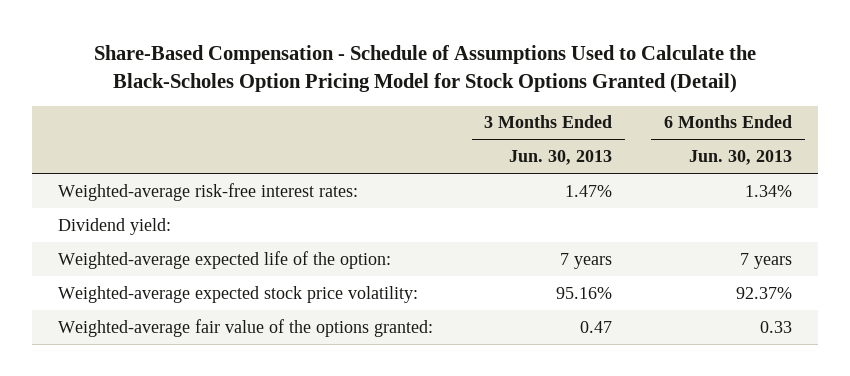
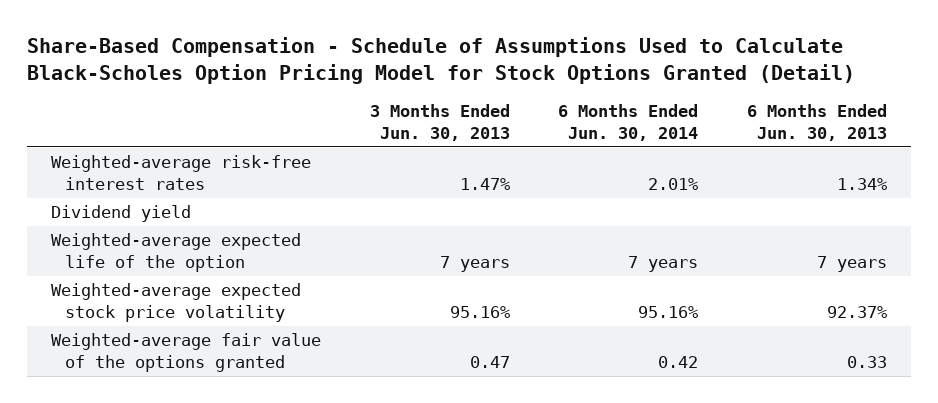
- Share-Based Compensation - Schedule of Assumptions Used to Calculate the Black-Scholes Option Pricing Model for Stock Options Granted (Detail)
+ Share-Based Compensation - Schedule of Assumptions Used to Calculate Black-Scholes Option Pricing Model for Stock Options Granted (Detail)
- | 3 Months Ended Jun. 30, 2013 | 6 Months Ended Jun. 30, 2013
+ | 3 Months Ended Jun. 30, 2013 | 6 Months Ended Jun. 30, 2014 | 6 Months Ended Jun. 30, 2013
- Weighted-average risk-free interest rates: | 1.47% | 1.34%
- Dividend yield:
- Weighted-average expected life of the option: | 7 years | 7 years
- Weighted-average expected stock price volatility: | 95.16% | 92.37%
- Weighted-average fair value of the options granted: | 0.47 | 0.33
+ Weighted-average risk-free interest rates | 1.47% | 2.01% | 1.34%
+ Dividend yield
+ Weighted-average expected life of the option | 7 years | 7 years | 7 years
+ Weighted-average expected stock price volatility | 95.16% | 95.16% | 92.37%
+ Weighted-average fair value of the options granted | 0.47 | 0.42 | 0.33

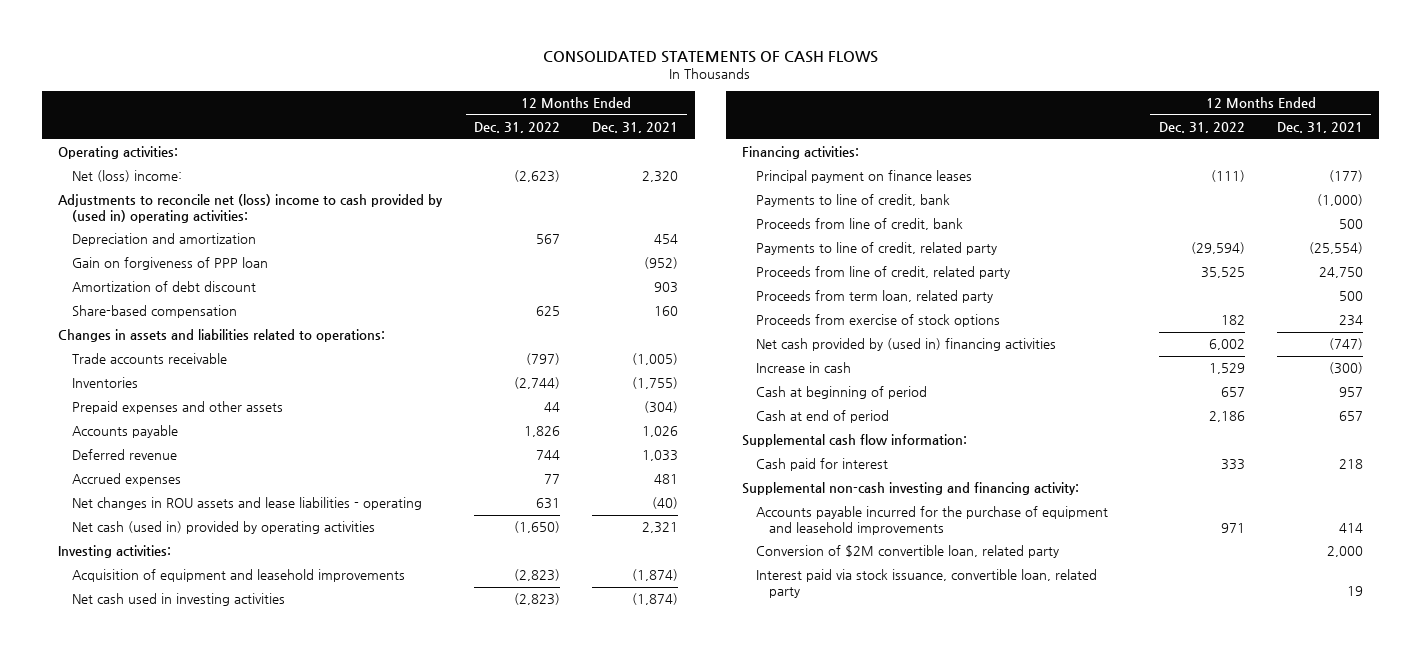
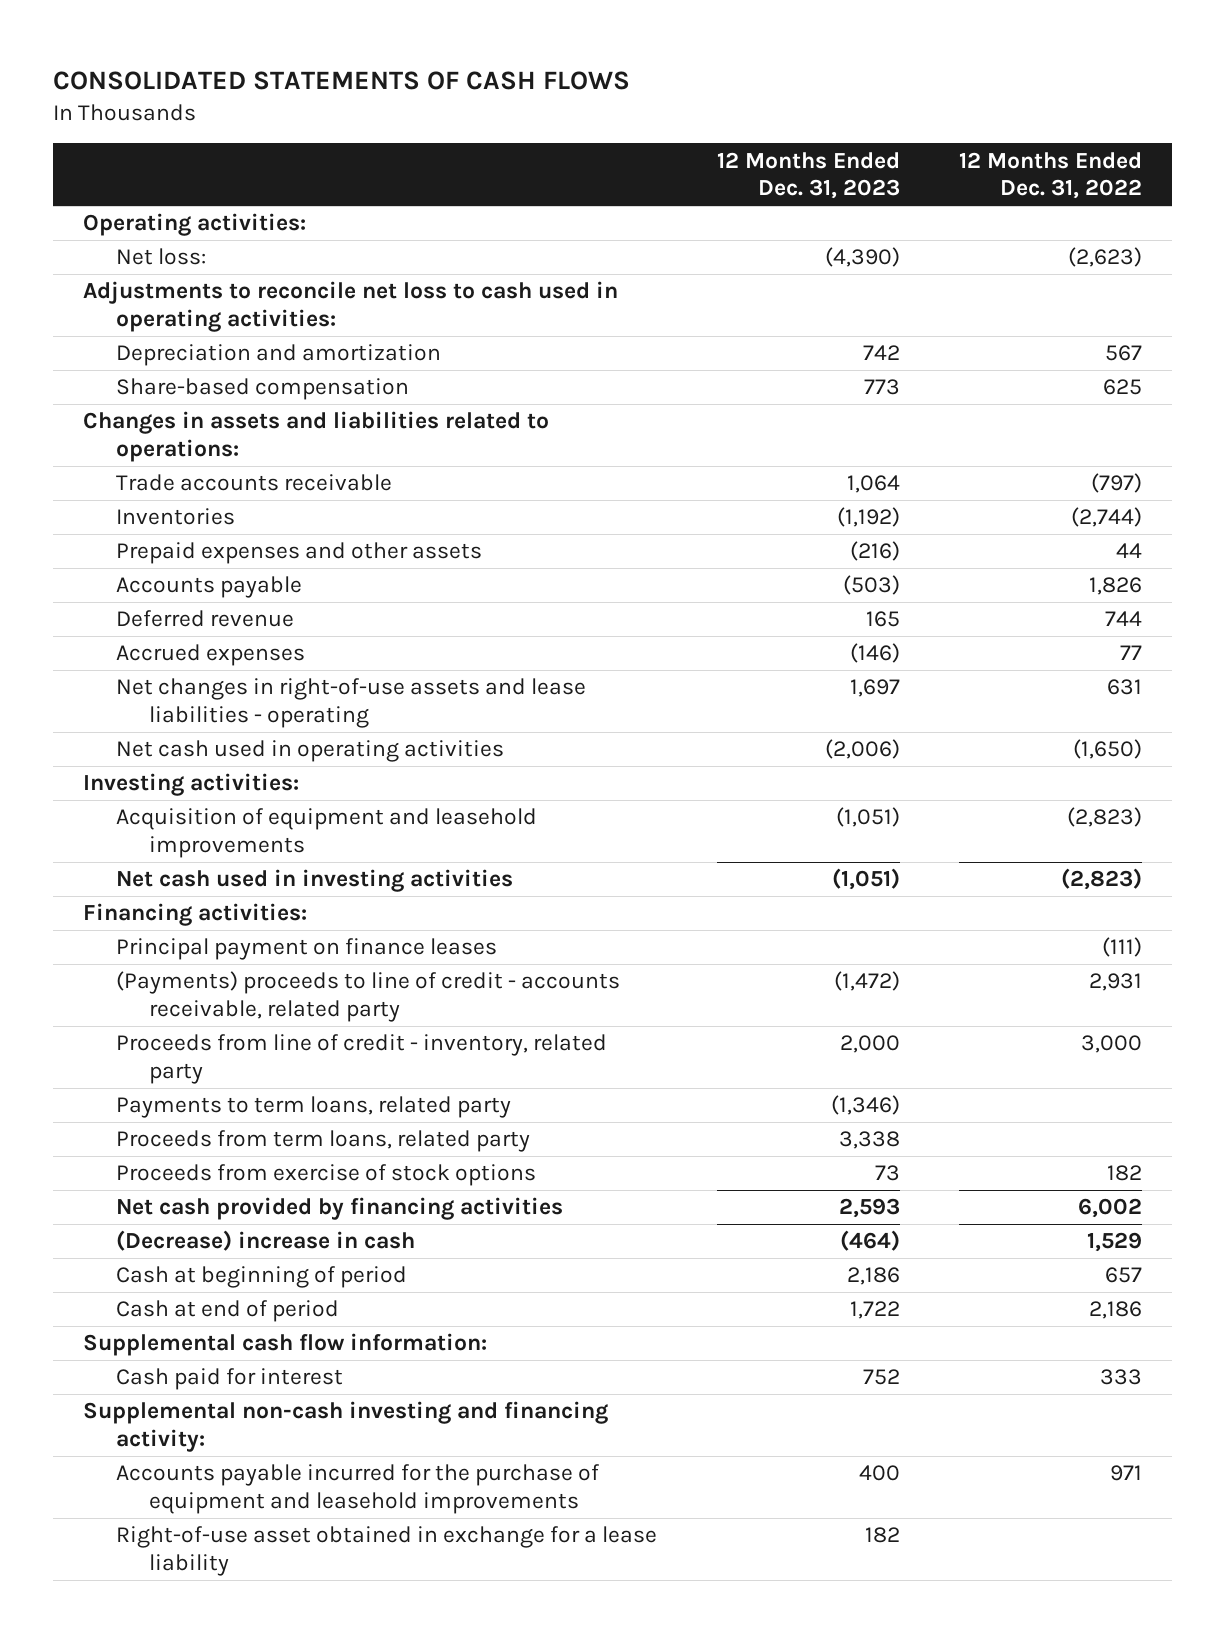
- | 12 Months Ended Dec. 31, 2022 | 12 Months Ended Dec. 31, 2021
+ | 12 Months Ended Dec. 31, 2023 | 12 Months Ended Dec. 31, 2022
- Net (loss) income: | (2,623) | 2,320
- Adjustments to reconcile net (loss) income to cash provided by (used in) operating activities:
+ Net loss: | (4,390) | (2,623)
+ Adjustments to reconcile net loss to cash used in operating activities:
- Gain on forgiveness of PPP loan | | (952)
- Amortization of debt discount | | 903
- Net changes in ROU assets and lease liabilities - operating | 631 | (40)
- Net cash (used in) provided by operating activities | (1,650) | 2,321
+ Net changes in right-of-use assets and lease liabilities - operating | 1,697 | 631
+ Net cash used in operating activities | (2,006) | (1,650)
- Payments to line of credit, bank | | (1,000)
- Proceeds from line of credit, bank | | 500
- Payments to line of credit, related party | (29,594) | (25,554)
- Proceeds from line of credit, related party | 35,525 | 24,750
- Proceeds from term loan, related party | | 500
+ (Payments) proceeds to line of credit - accounts receivable, related party | (1,472) | 2,931
+ Proceeds from line of credit - inventory, related party | 2,000 | 3,000
+ Payments to term loans, related party | (1,346) |
+ Proceeds from term loans, related party | 3,338 |
- Net cash provided by (used in) financing activities | 6,002 | (747)
- Increase in cash | 1,529 | (300)
+ Net cash provided by financing activities | 2,593 | 6,002
+ (Decrease) increase in cash | (464) | 1,529
- Conversion of $2M convertible loan, related party | | 2,000
- Interest paid via stock issuance, convertible loan, related party | | 19
+ Right-of-use asset obtained in exchange for a lease liability | 182 |

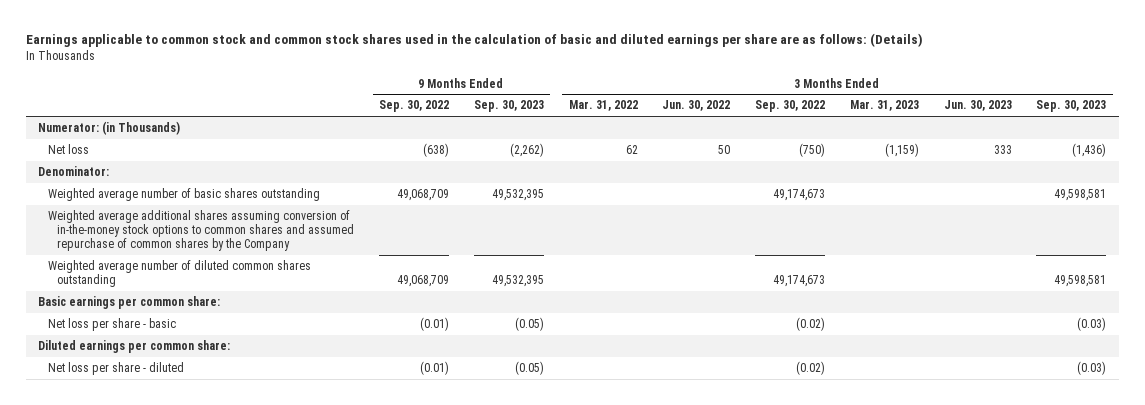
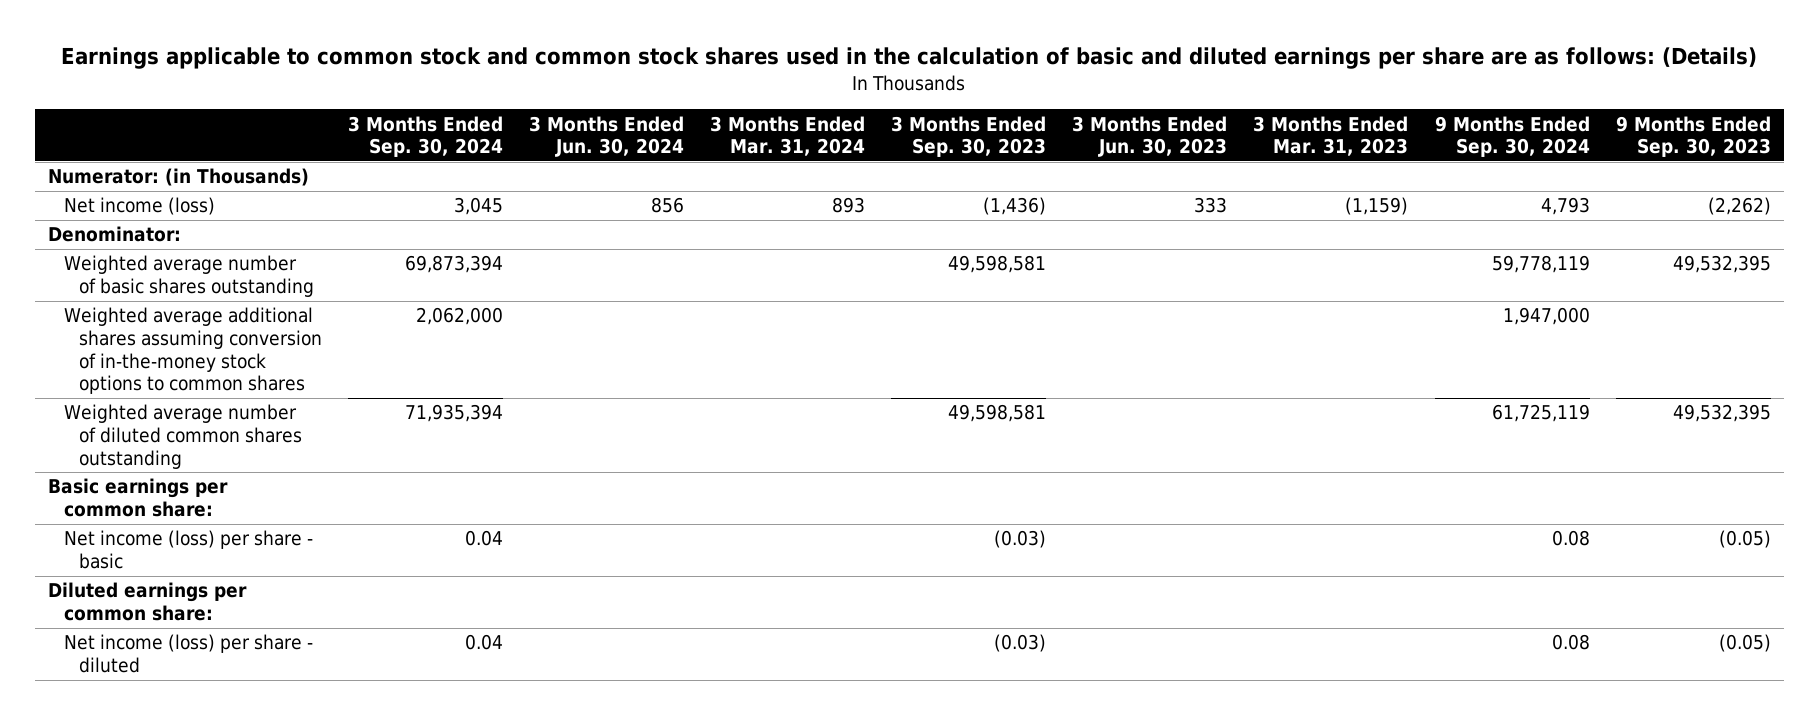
- | 9 Months Ended Sep. 30, 2022 | 9 Months Ended Sep. 30, 2023 | 3 Months Ended Mar. 31, 2022 | 3 Months Ended Jun. 30, 2022 | 3 Months Ended Sep. 30, 2022 | 3 Months Ended Mar. 31, 2023 | 3 Months Ended Jun. 30, 2023 | 3 Months Ended Sep. 30, 2023
+ | 3 Months Ended Sep. 30, 2024 | 3 Months Ended Jun. 30, 2024 | 3 Months Ended Mar. 31, 2024 | 3 Months Ended Sep. 30, 2023 | 3 Months Ended Jun. 30, 2023 | 3 Months Ended Mar. 31, 2023 | 9 Months Ended Sep. 30, 2024 | 9 Months Ended Sep. 30, 2023
- Net loss | (638) | (2,262) | 62 | 50 | (750) | (1,159) | 333 | (1,436)
+ Net income (loss) | 3,045 | 856 | 893 | (1,436) | 333 | (1,159) | 4,793 | (2,262)
- Weighted average additional shares assuming conversion of in-the-money stock options to common shares and assumed repurchase of common shares by the Company
+ Weighted average additional shares assuming conversion of in-the-money stock options to common shares | 2,062,000 | | | | | | 1,947,000 |
- Net loss per share - basic | (0.01) | (0.05) | | | (0.02) | | | (0.03)
+ Net income (loss) per share - basic | 0.04 | | | (0.03) | | | 0.08 | (0.05)
- Net loss per share - diluted | (0.01) | (0.05) | | | (0.02) | | | (0.03)
+ Net income (loss) per share - diluted | 0.04 | | | (0.03) | | | 0.08 | (0.05)

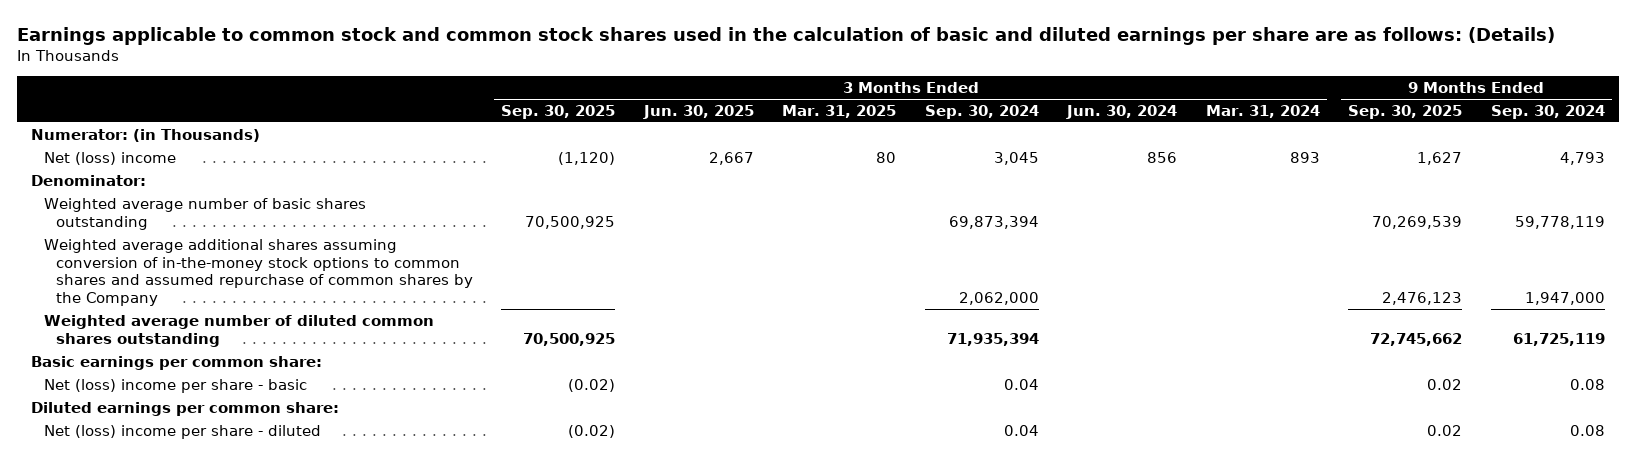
- | 3 Months Ended Sep. 30, 2024 | 3 Months Ended Jun. 30, 2024 | 3 Months Ended Mar. 31, 2024 | 3 Months Ended Sep. 30, 2023 | 3 Months Ended Jun. 30, 2023 | 3 Months Ended Mar. 31, 2023 | 9 Months Ended Sep. 30, 2024 | 9 Months Ended Sep. 30, 2023
+ | 3 Months Ended Sep. 30, 2025 | 3 Months Ended Jun. 30, 2025 | 3 Months Ended Mar. 31, 2025 | 3 Months Ended Sep. 30, 2024 | 3 Months Ended Jun. 30, 2024 | 3 Months Ended Mar. 31, 2024 | 9 Months Ended Sep. 30, 2025 | 9 Months Ended Sep. 30, 2024
- Net income (loss) | 3,045 | 856 | 893 | (1,436) | 333 | (1,159) | 4,793 | (2,262)
+ Net (loss) income | (1,120) | 2,667 | 80 | 3,045 | 856 | 893 | 1,627 | 4,793
- Weighted average additional shares assuming conversion of in-the-money stock options to common shares | 2,062,000 | | | | | | 1,947,000 |
+ Weighted average additional shares assuming conversion of in-the-money stock options to common shares and assumed repurchase of common shares by the Company | | | | 2,062,000 | | | 2,476,123 | 1,947,000
- Net income (loss) per share - basic | 0.04 | | | (0.03) | | | 0.08 | (0.05)
+ Net (loss) income per share - basic | (0.02) | | | 0.04 | | | 0.02 | 0.08
- Net income (loss) per share - diluted | 0.04 | | | (0.03) | | | 0.08 | (0.05)
+ Net (loss) income per share - diluted | (0.02) | | | 0.04 | | | 0.02 | 0.08

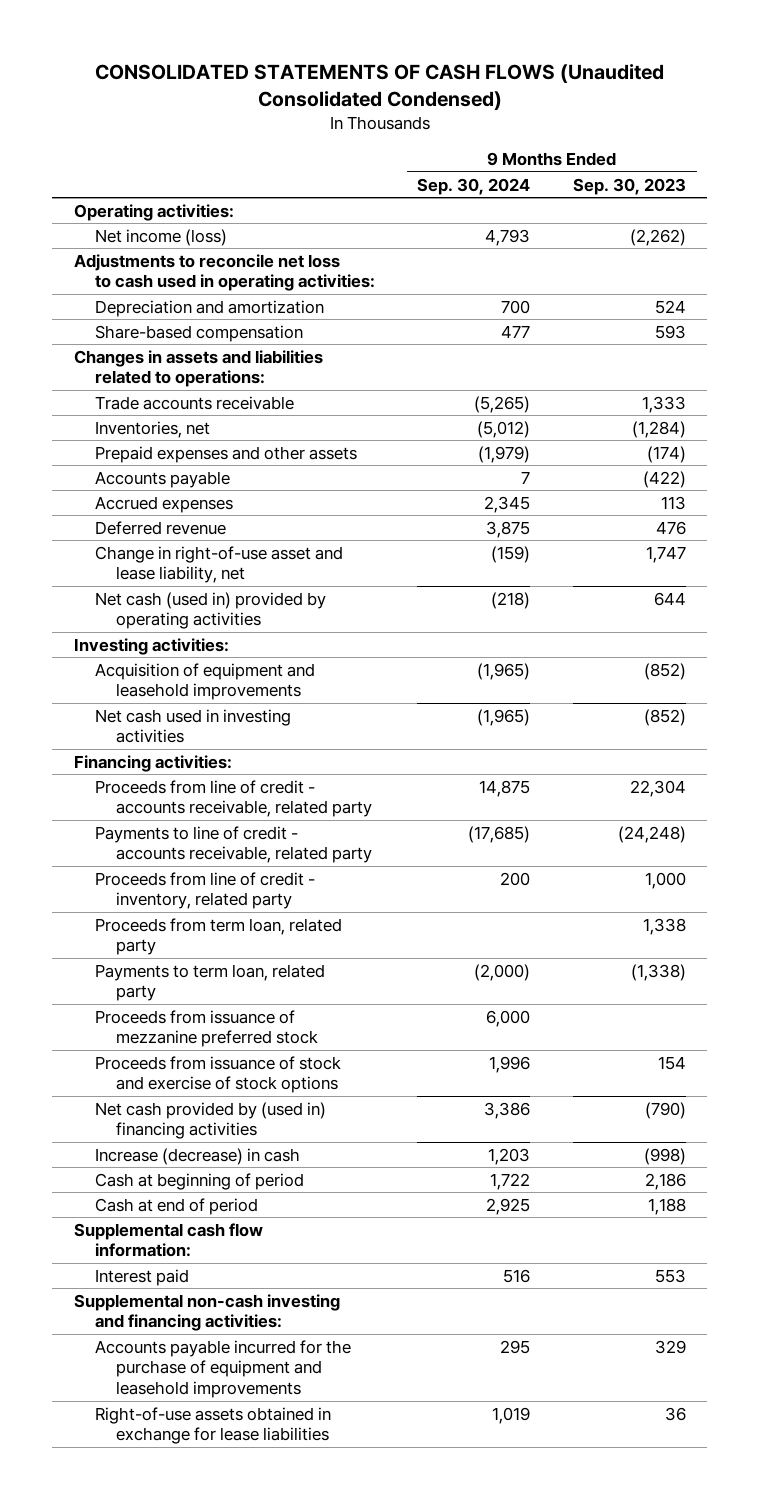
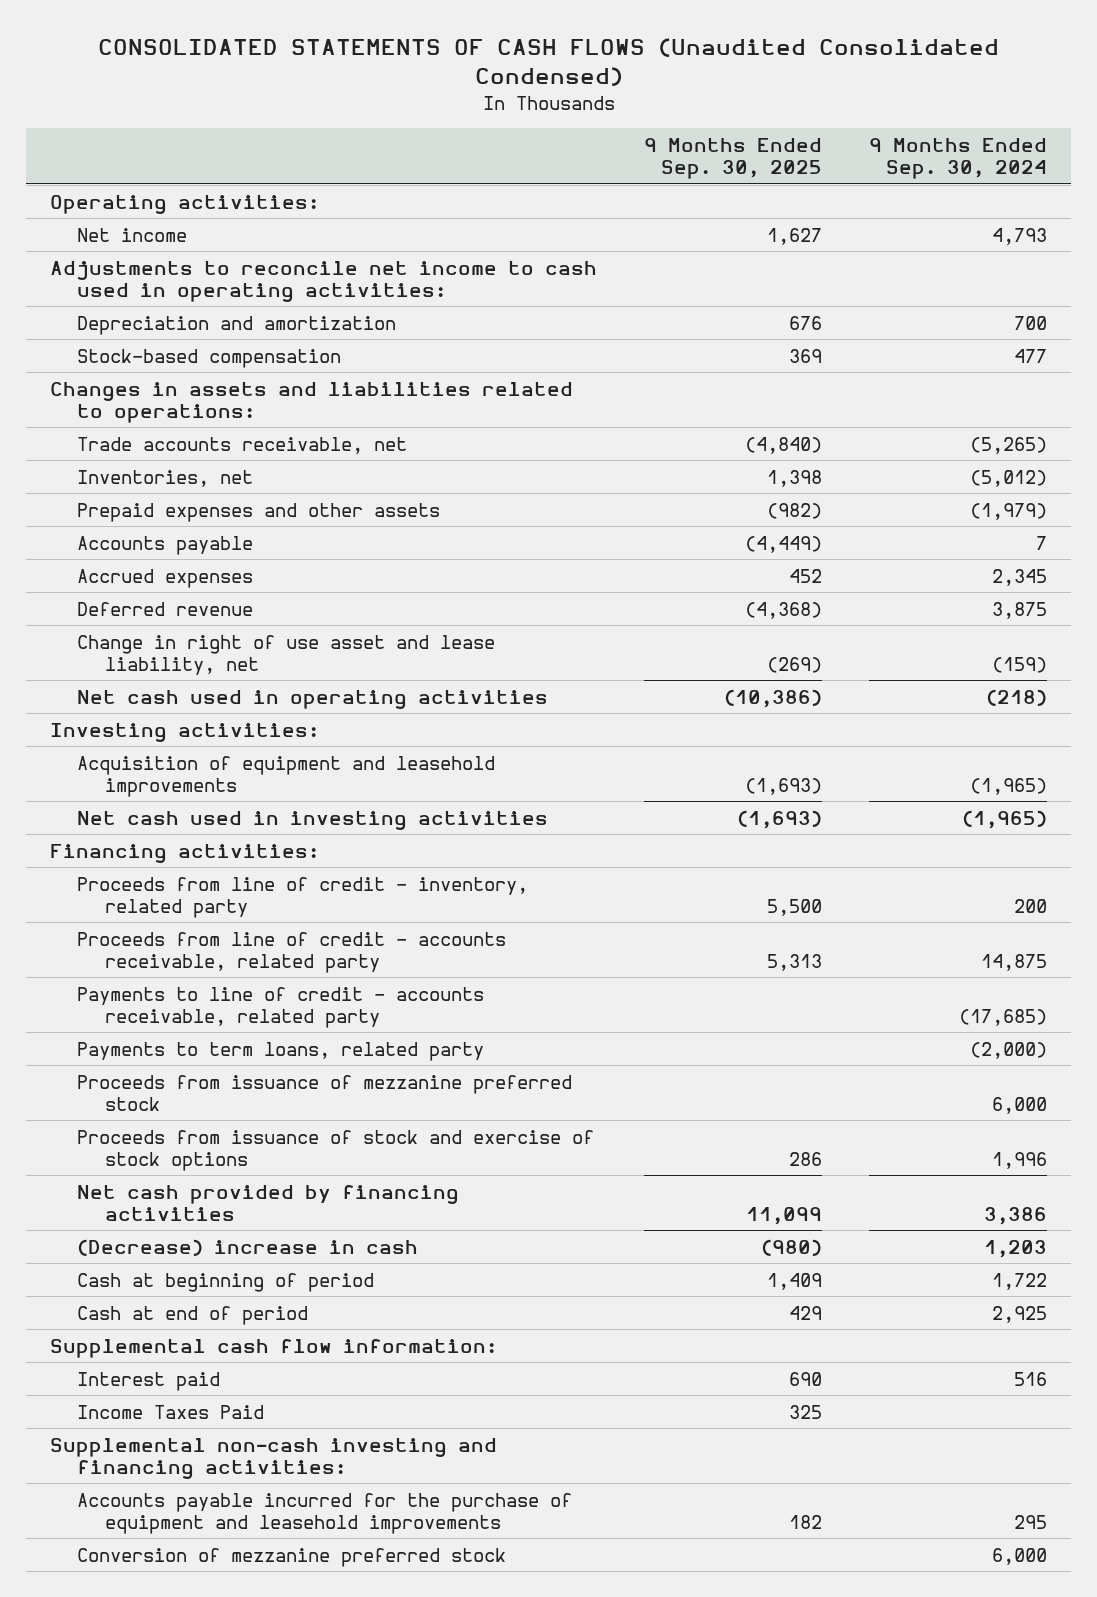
- | 9 Months Ended Sep. 30, 2024 | 9 Months Ended Sep. 30, 2023
+ | 9 Months Ended Sep. 30, 2025 | 9 Months Ended Sep. 30, 2024
- Net income (loss) | 4,793 | (2,262)
- Adjustments to reconcile net loss to cash used in operating activities:
+ Net income | 1,627 | 4,793
+ Adjustments to reconcile net income to cash used in operating activities:
- Share-based compensation | 477 | 593
+ Stock-based compensation | 369 | 477
- Trade accounts receivable | (5,265) | 1,333
+ Trade accounts receivable, net | (4,840) | (5,265)
- Change in right-of-use asset and lease liability, net | (159) | 1,747
- Net cash (used in) provided by operating activities | (218) | 644
+ Change in right of use asset and lease liability, net | (269) | (159)
+ Net cash used in operating activities | (10,386) | (218)
moved up: Proceeds from line of credit - inventory, related party | 5,500 | 200
- Proceeds from term loan, related party | | 1,338
- Payments to term loan, related party | (2,000) | (1,338)
+ Payments to term loans, related party | | (2,000)
- Net cash provided by (used in) financing activities | 3,386 | (790)
- Increase (decrease) in cash | 1,203 | (998)
+ Net cash provided by financing activities | 11,099 | 3,386
+ (Decrease) increase in cash | (980) | 1,203
+ Income Taxes Paid | 325 |
- Right-of-use assets obtained in exchange for lease liabilities | 1,019 | 36
+ Conversion of mezzanine preferred stock | | 6,000

